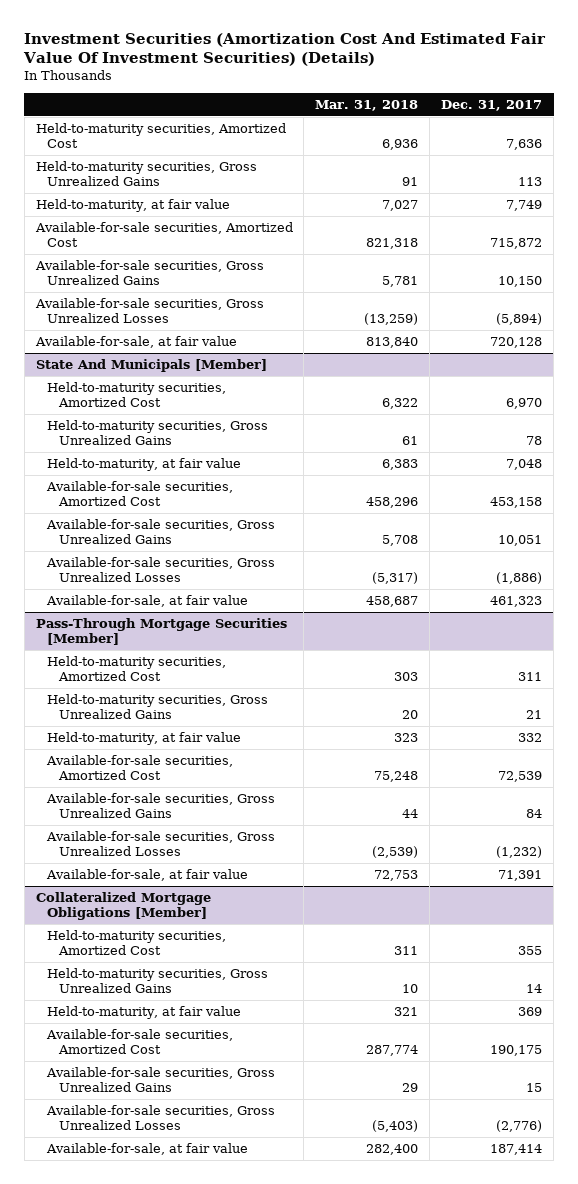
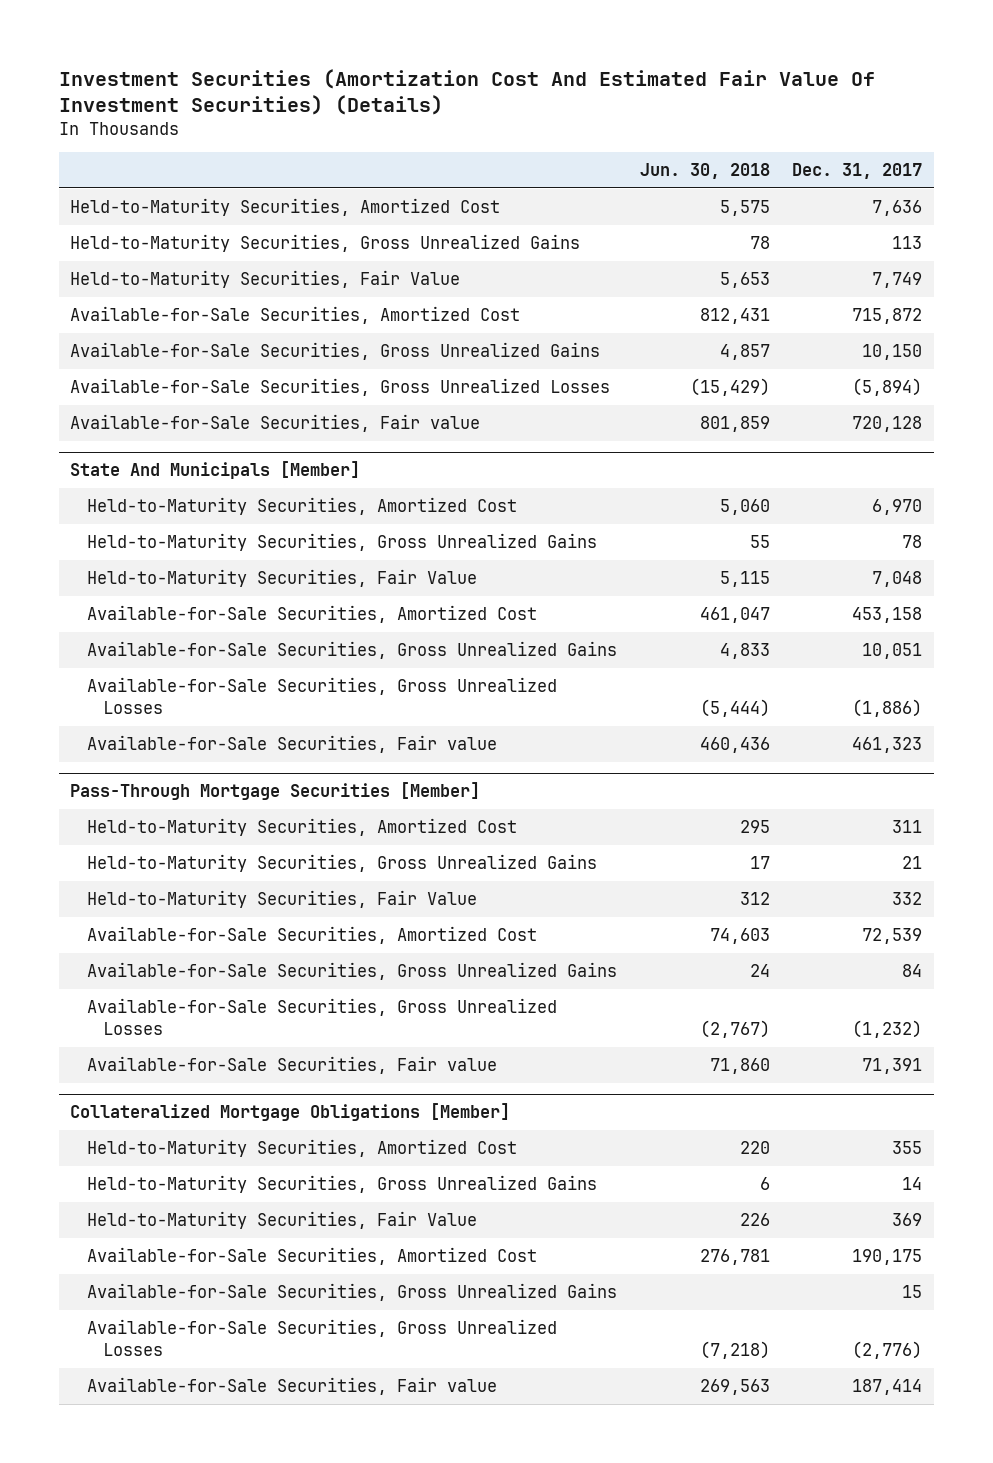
- | Mar. 31, 2018 | Dec. 31, 2017
+ | Jun. 30, 2018 | Dec. 31, 2017
- Held-to-maturity securities, Amortized Cost | 6,936 | 7,636
- Held-to-maturity securities, Gross Unrealized Gains | 91 | 113
- Held-to-maturity, at fair value | 7,027 | 7,749
- Available-for-sale securities, Amortized Cost | 821,318 | 715,872
- Available-for-sale securities, Gross Unrealized Gains | 5,781 | 10,150
- Available-for-sale securities, Gross Unrealized Losses | (13,259) | (5,894)
- Available-for-sale, at fair value | 813,840 | 720,128
+ Held-to-Maturity Securities, Amortized Cost | 5,575 | 7,636
+ Held-to-Maturity Securities, Gross Unrealized Gains | 78 | 113
+ Held-to-Maturity Securities, Fair Value | 5,653 | 7,749
+ Available-for-Sale Securities, Amortized Cost | 812,431 | 715,872
+ Available-for-Sale Securities, Gross Unrealized Gains | 4,857 | 10,150
+ Available-for-Sale Securities, Gross Unrealized Losses | (15,429) | (5,894)
+ Available-for-Sale Securities, Fair value | 801,859 | 720,128
@ State And Municipals [Member]
- Held-to-maturity securities, Amortized Cost | 6,322 | 6,970
- Held-to-maturity securities, Gross Unrealized Gains | 61 | 78
- Held-to-maturity, at fair value | 6,383 | 7,048
- Available-for-sale securities, Amortized Cost | 458,296 | 453,158
- Available-for-sale securities, Gross Unrealized Gains | 5,708 | 10,051
- Available-for-sale securities, Gross Unrealized Losses | (5,317) | (1,886)
- Available-for-sale, at fair value | 458,687 | 461,323
+ Held-to-Maturity Securities, Amortized Cost | 5,060 | 6,970
+ Held-to-Maturity Securities, Gross Unrealized Gains | 55 | 78
+ Held-to-Maturity Securities, Fair Value | 5,115 | 7,048
+ Available-for-Sale Securities, Amortized Cost | 461,047 | 453,158
+ Available-for-Sale Securities, Gross Unrealized Gains | 4,833 | 10,051
+ Available-for-Sale Securities, Gross Unrealized Losses | (5,444) | (1,886)
+ Available-for-Sale Securities, Fair value | 460,436 | 461,323
@ Pass-Through Mortgage Securities [Member]
- Held-to-maturity securities, Amortized Cost | 303 | 311
- Held-to-maturity securities, Gross Unrealized Gains | 20 | 21
- Held-to-maturity, at fair value | 323 | 332
- Available-for-sale securities, Amortized Cost | 75,248 | 72,539
- Available-for-sale securities, Gross Unrealized Gains | 44 | 84
- Available-for-sale securities, Gross Unrealized Losses | (2,539) | (1,232)
- Available-for-sale, at fair value | 72,753 | 71,391
+ Held-to-Maturity Securities, Amortized Cost | 295 | 311
+ Held-to-Maturity Securities, Gross Unrealized Gains | 17 | 21
+ Held-to-Maturity Securities, Fair Value | 312 | 332
+ Available-for-Sale Securities, Amortized Cost | 74,603 | 72,539
+ Available-for-Sale Securities, Gross Unrealized Gains | 24 | 84
+ Available-for-Sale Securities, Gross Unrealized Losses | (2,767) | (1,232)
+ Available-for-Sale Securities, Fair value | 71,860 | 71,391
@ Collateralized Mortgage Obligations [Member]
- Held-to-maturity securities, Amortized Cost | 311 | 355
- Held-to-maturity securities, Gross Unrealized Gains | 10 | 14
- Held-to-maturity, at fair value | 321 | 369
- Available-for-sale securities, Amortized Cost | 287,774 | 190,175
- Available-for-sale securities, Gross Unrealized Gains | 29 | 15
- Available-for-sale securities, Gross Unrealized Losses | (5,403) | (2,776)
- Available-for-sale, at fair value | 282,400 | 187,414
+ Held-to-Maturity Securities, Amortized Cost | 220 | 355
+ Held-to-Maturity Securities, Gross Unrealized Gains | 6 | 14
+ Held-to-Maturity Securities, Fair Value | 226 | 369
+ Available-for-Sale Securities, Amortized Cost | 276,781 | 190,175
+ Available-for-Sale Securities, Gross Unrealized Gains | | 15
+ Available-for-Sale Securities, Gross Unrealized Losses | (7,218) | (2,776)
+ Available-for-Sale Securities, Fair value | 269,563 | 187,414

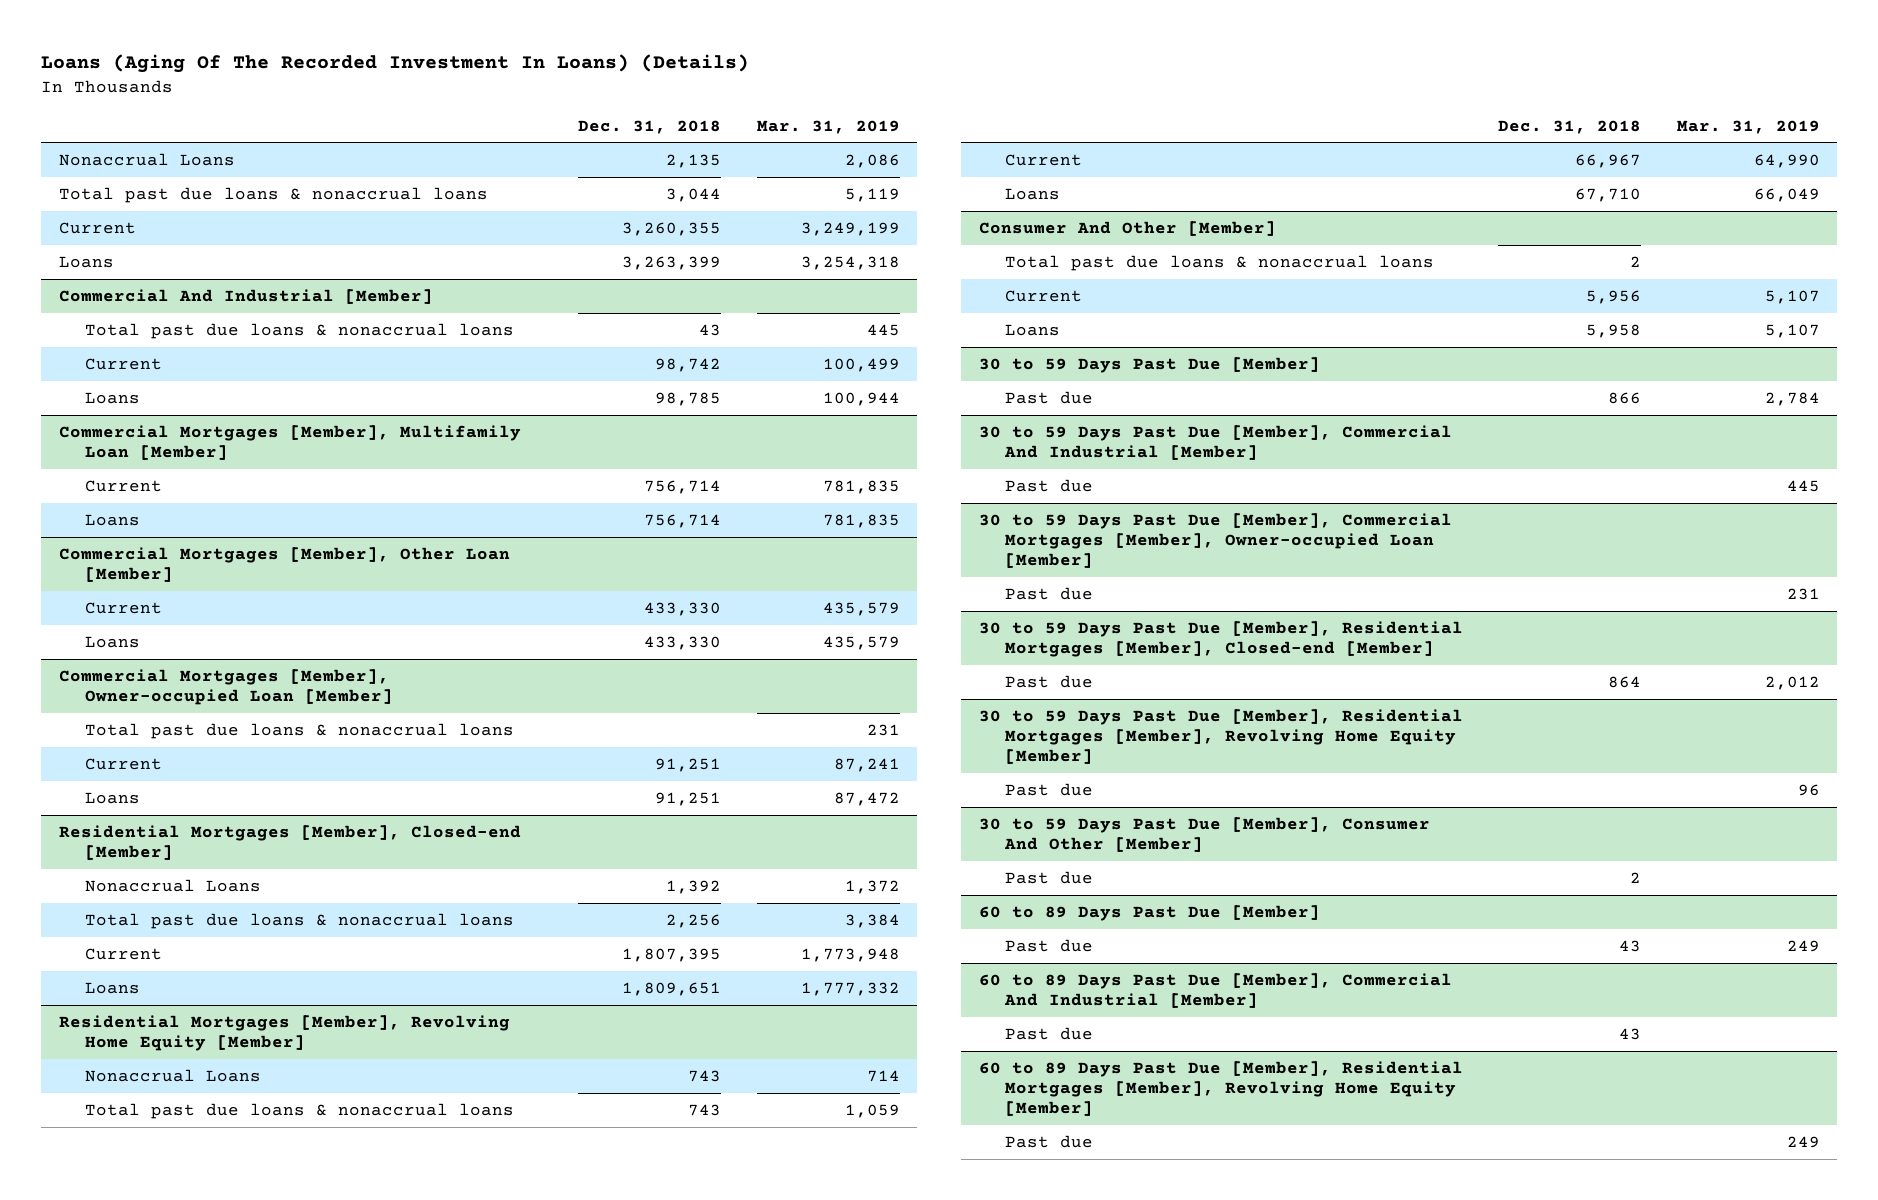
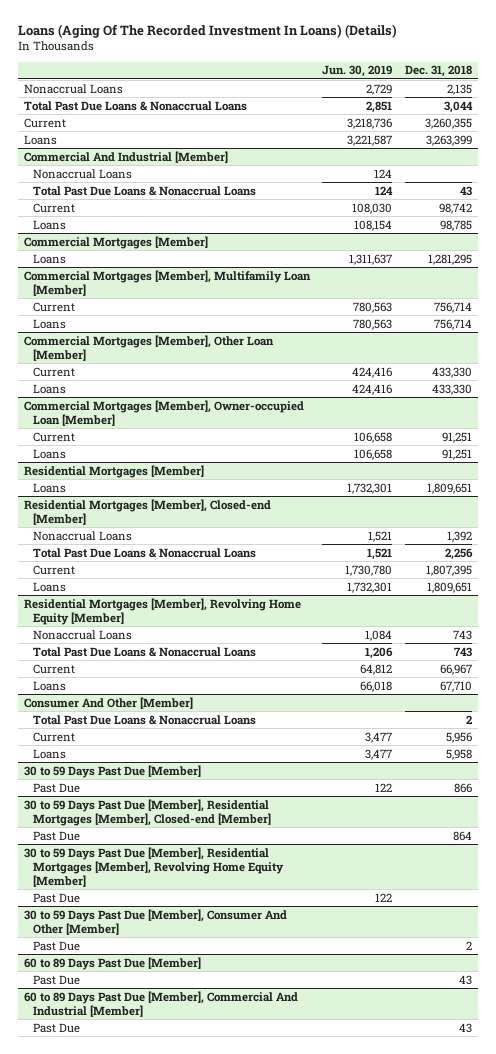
- | Dec. 31, 2018 | Mar. 31, 2019
+ | Jun. 30, 2019 | Dec. 31, 2018
- Total past due loans & nonaccrual loans | 3,044 | 5,119
+ Total Past Due Loans & Nonaccrual Loans | 2,851 | 3,044
@ Commercial And Industrial [Member]
- Total past due loans & nonaccrual loans | 43 | 445
+ Nonaccrual Loans | 124 |
+ Total Past Due Loans & Nonaccrual Loans | 124 | 43
+ Commercial Mortgages [Member]
+ Loans | 1,311,637 | 1,281,295
@ Commercial Mortgages [Member], Owner-occupied Loan [Member]
- Total past due loans & nonaccrual loans | | 231
+ Residential Mortgages [Member]
+ Loans | 1,732,301 | 1,809,651
@ Residential Mortgages [Member], Closed-end [Member]
- Total past due loans & nonaccrual loans | 2,256 | 3,384
+ Total Past Due Loans & Nonaccrual Loans | 1,521 | 2,256
@ Residential Mortgages [Member], Revolving Home Equity [Member]
- Total past due loans & nonaccrual loans | 743 | 1,059
+ Total Past Due Loans & Nonaccrual Loans | 1,206 | 743
@ Consumer And Other [Member]
- Total past due loans & nonaccrual loans | 2 |
+ Total Past Due Loans & Nonaccrual Loans | | 2
@ 30 to 59 Days Past Due [Member]
- Past due | 866 | 2,784
- 30 to 59 Days Past Due [Member], Commercial And Industrial [Member]
- Past due | | 445
- 30 to 59 Days Past Due [Member], Commercial Mortgages [Member], Owner-occupied Loan [Member]
- Past due | | 231
@ 30 to 59 Days Past Due [Member]
+ Past Due | 122 | 866
@ 30 to 59 Days Past Due [Member], Residential Mortgages [Member], Closed-end [Member]
- Past due | 864 | 2,012
+ Past Due | | 864
@ 30 to 59 Days Past Due [Member], Residential Mortgages [Member], Revolving Home Equity [Member]
- Past due | | 96
+ Past Due | 122 |
@ 30 to 59 Days Past Due [Member], Consumer And Other [Member]
- Past due | 2 |
+ Past Due | | 2
@ 60 to 89 Days Past Due [Member]
- Past due | 43 | 249
+ Past Due | | 43
@ 60 to 89 Days Past Due [Member], Commercial And Industrial [Member]
- Past due | 43 |
- 60 to 89 Days Past Due [Member], Residential Mortgages [Member], Revolving Home Equity [Member]
- Past due | | 249
@ 60 to 89 Days Past Due [Member], Commercial And Industrial [Member]
+ Past Due | | 43

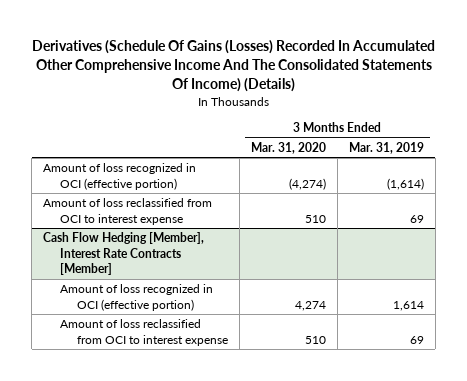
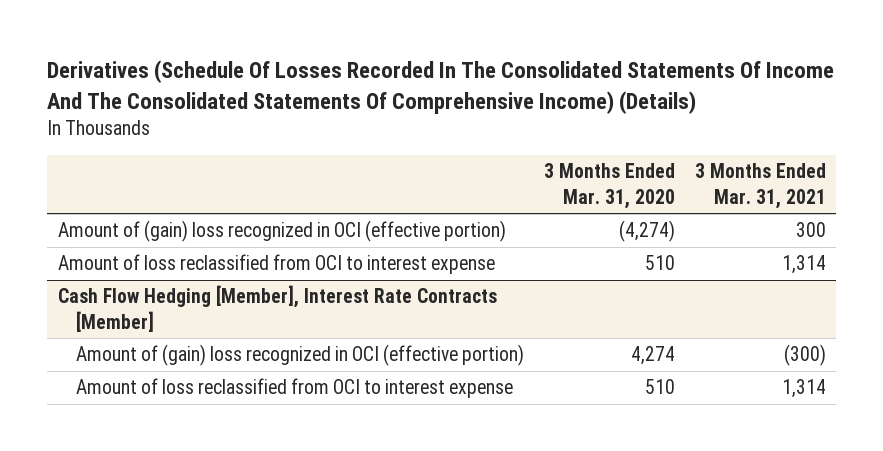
- Derivatives (Schedule Of Gains (Losses) Recorded In Accumulated Other Comprehensive Income And The Consolidated Statements Of Income) (Details)
+ Derivatives (Schedule Of Losses Recorded In The Consolidated Statements Of Income And The Consolidated Statements Of Comprehensive Income) (Details)
- | 3 Months Ended Mar. 31, 2020 | 3 Months Ended Mar. 31, 2019
+ | 3 Months Ended Mar. 31, 2020 | 3 Months Ended Mar. 31, 2021
- Amount of loss recognized in OCI (effective portion) | (4,274) | (1,614)
+ Amount of (gain) loss recognized in OCI (effective portion) | (4,274) | 300
@ Cash Flow Hedging [Member], Interest Rate Contracts [Member]
- Amount of loss recognized in OCI (effective portion) | 4,274 | 1,614
+ Amount of (gain) loss recognized in OCI (effective portion) | 4,274 | (300)

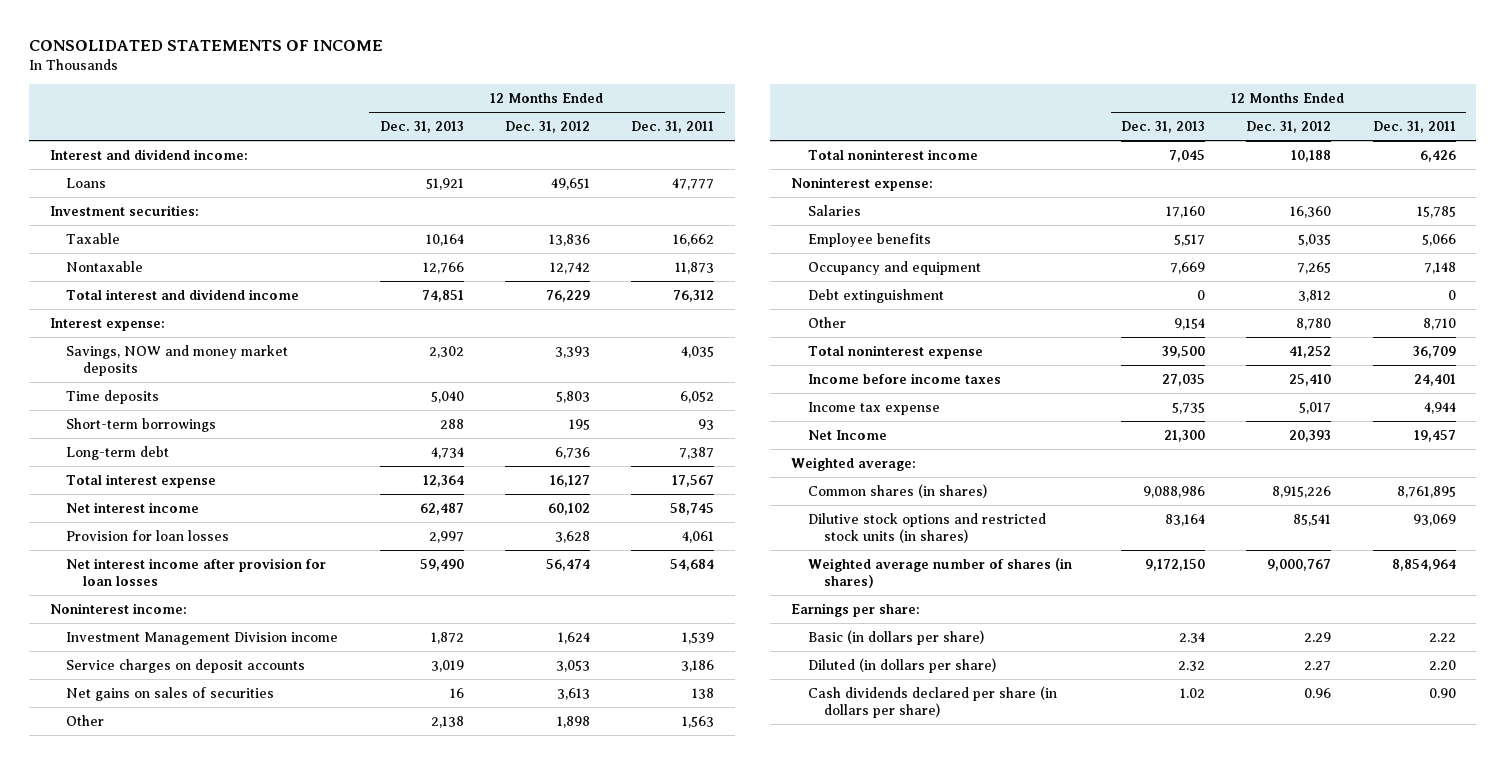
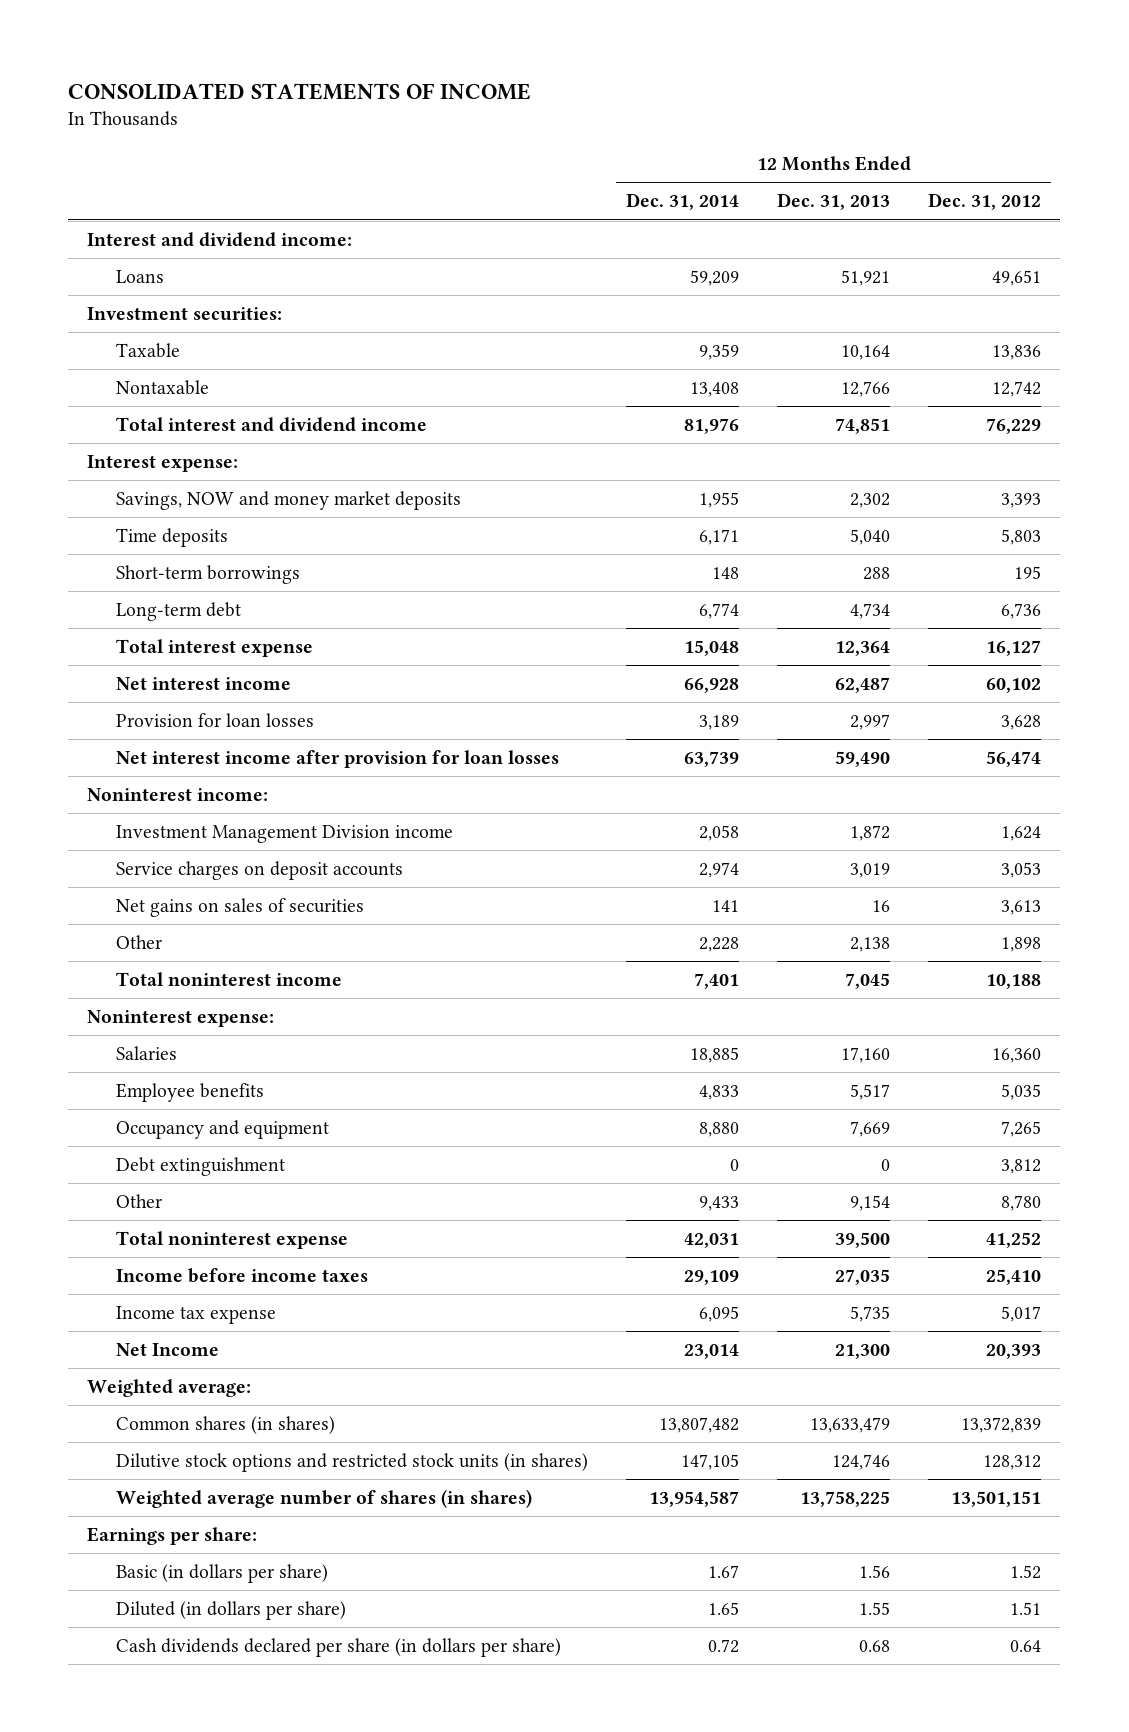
- | 12 Months Ended Dec. 31, 2013 | 12 Months Ended Dec. 31, 2012 | 12 Months Ended Dec. 31, 2011
+ | 12 Months Ended Dec. 31, 2014 | 12 Months Ended Dec. 31, 2013 | 12 Months Ended Dec. 31, 2012
- Common shares (in shares) | 9,088,986 | 8,915,226 | 8,761,895
- Dilutive stock options and restricted stock units (in shares) | 83,164 | 85,541 | 93,069
- Weighted average number of shares (in shares) | 9,172,150 | 9,000,767 | 8,854,964
+ Common shares (in shares) | 13,807,482 | 13,633,479 | 13,372,839
+ Dilutive stock options and restricted stock units (in shares) | 147,105 | 124,746 | 128,312
+ Weighted average number of shares (in shares) | 13,954,587 | 13,758,225 | 13,501,151
- Basic (in dollars per share) | 2.34 | 2.29 | 2.22
- Diluted (in dollars per share) | 2.32 | 2.27 | 2.20
- Cash dividends declared per share (in dollars per share) | 1.02 | 0.96 | 0.90
+ Basic (in dollars per share) | 1.67 | 1.56 | 1.52
+ Diluted (in dollars per share) | 1.65 | 1.55 | 1.51
+ Cash dividends declared per share (in dollars per share) | 0.72 | 0.68 | 0.64

